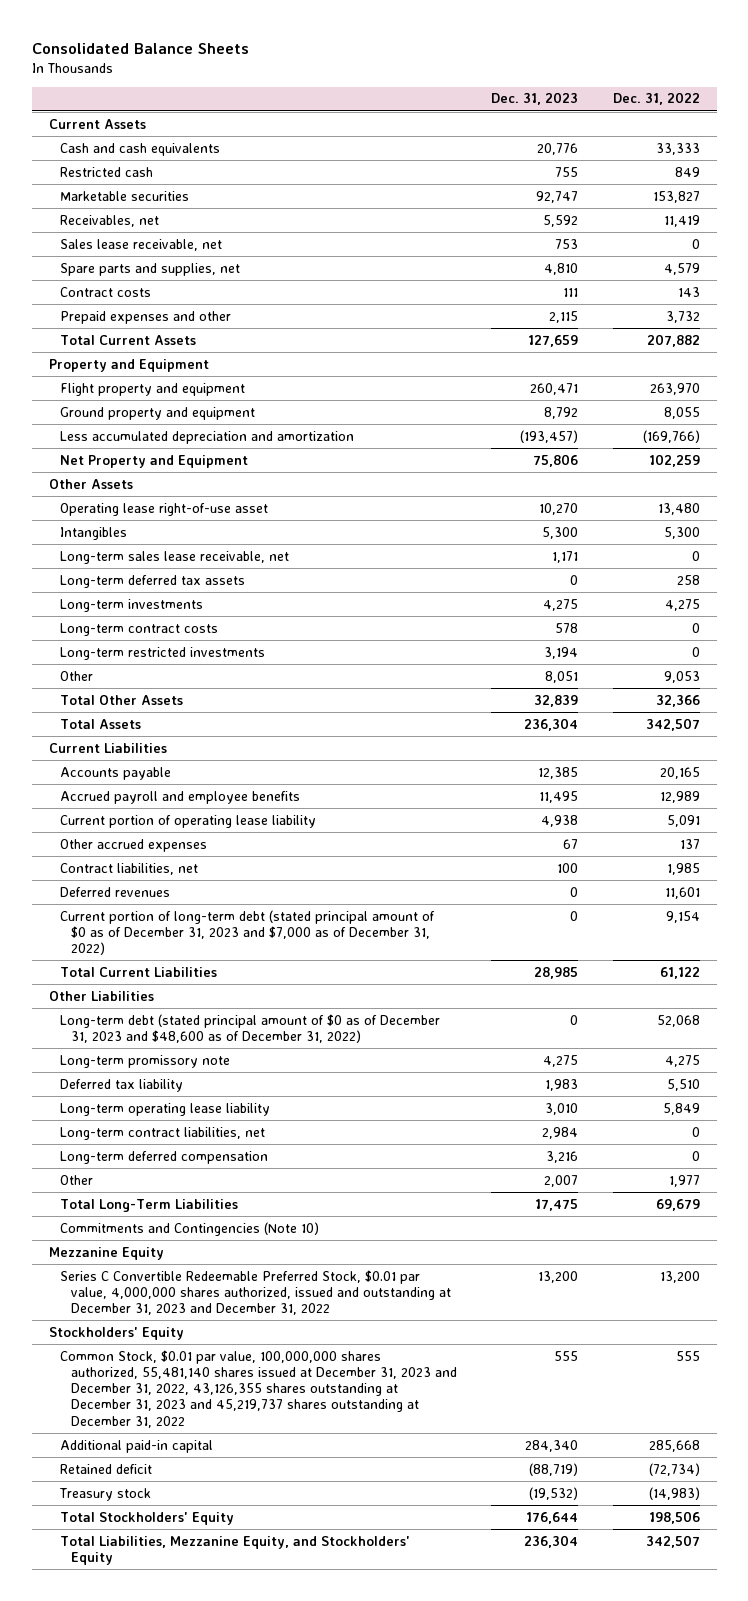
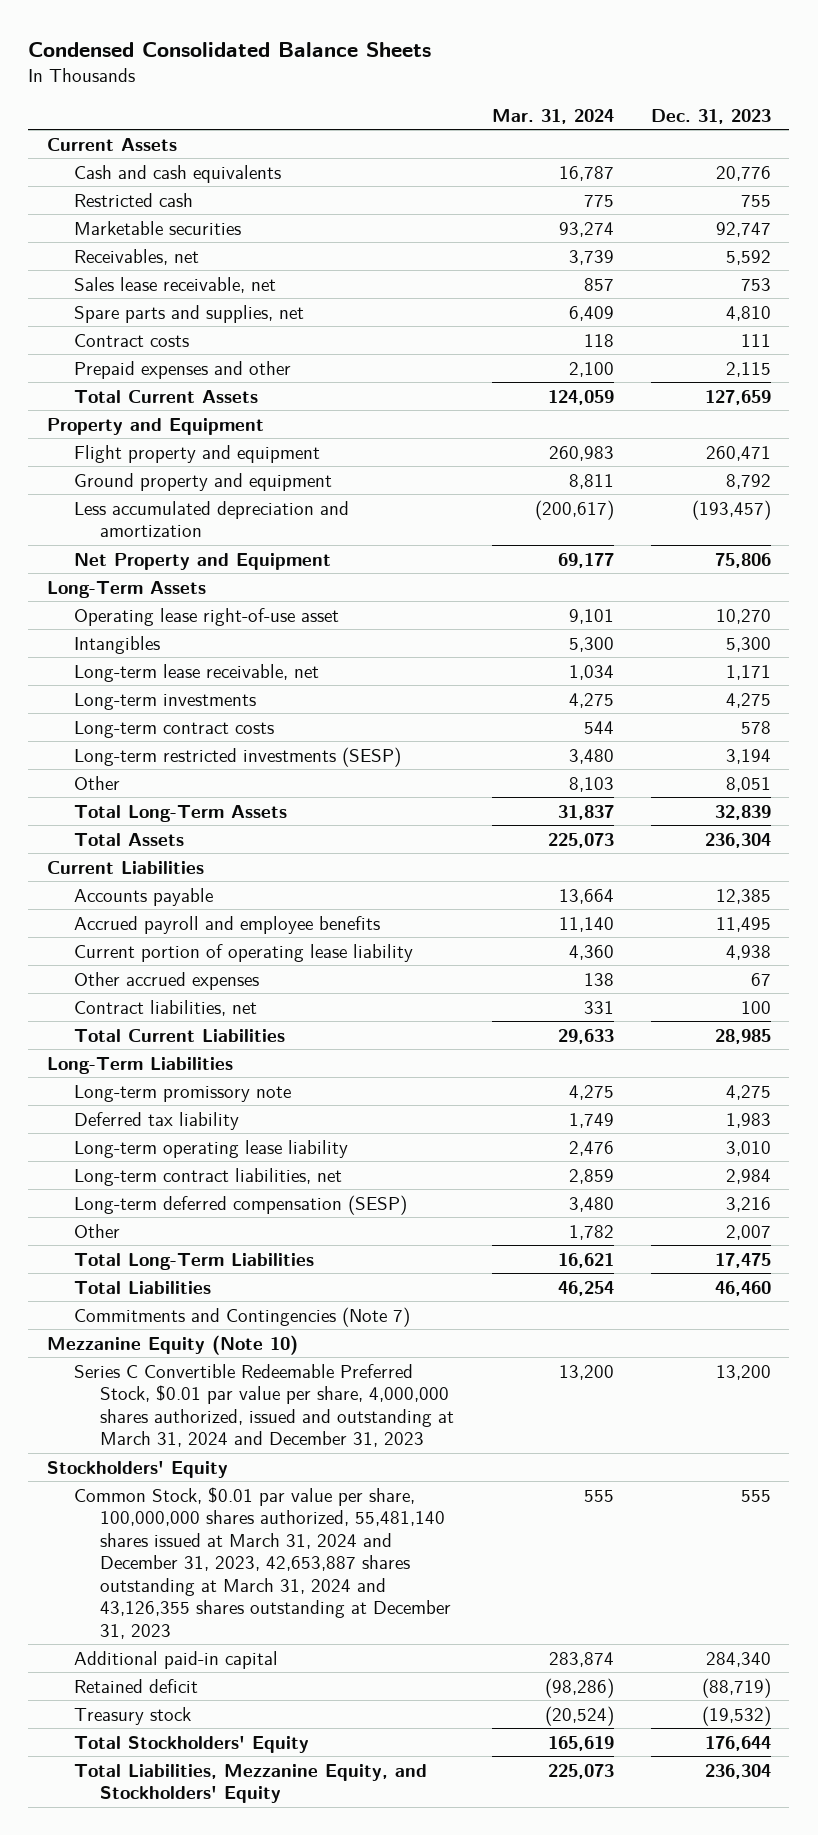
- Consolidated Balance Sheets
+ Condensed Consolidated Balance Sheets
- | Dec. 31, 2023 | Dec. 31, 2022
+ | Mar. 31, 2024 | Dec. 31, 2023
- Other Assets
+ Long-Term Assets
- Long-term sales lease receivable, net | 1,171 | 0
- Long-term deferred tax assets | 0 | 258
+ Long-term lease receivable, net | 1,034 | 1,171
- Long-term restricted investments | 3,194 | 0
+ Long-term restricted investments (SESP) | 3,480 | 3,194
- Total Other Assets | 32,839 | 32,366
+ Total Long-Term Assets | 31,837 | 32,839
- Deferred revenues | 0 | 11,601
- Current portion of long-term debt (stated principal amount of $0 as of December 31, 2023 and $7,000 as of December 31, 2022) | 0 | 9,154
- Other Liabilities
- Long-term debt (stated principal amount of $0 as of December 31, 2023 and $48,600 as of December 31, 2022) | 0 | 52,068
+ Long-Term Liabilities
- Long-term deferred compensation | 3,216 | 0
+ Long-term deferred compensation (SESP) | 3,480 | 3,216
- Commitments and Contingencies (Note 10)
- Mezzanine Equity
- Series C Convertible Redeemable Preferred Stock, $0.01 par value, 4,000,000 shares authorized, issued and outstanding at December 31, 2023 and December 31, 2022 | 13,200 | 13,200
+ Total Liabilities | 46,254 | 46,460
+ Commitments and Contingencies (Note 7)
+ Mezzanine Equity (Note 10)
+ Series C Convertible Redeemable Preferred Stock, $0.01 par value per share, 4,000,000 shares authorized, issued and outstanding at March 31, 2024 and December 31, 2023 | 13,200 | 13,200
- Common Stock, $0.01 par value, 100,000,000 shares authorized, 55,481,140 shares issued at December 31, 2023 and December 31, 2022, 43,126,355 shares outstanding at December 31, 2023 and 45,219,737 shares outstanding at December 31, 2022 | 555 | 555
+ Common Stock, $0.01 par value per share, 100,000,000 shares authorized, 55,481,140 shares issued at March 31, 2024 and December 31, 2023, 42,653,887 shares outstanding at March 31, 2024 and 43,126,355 shares outstanding at December 31, 2023 | 555 | 555

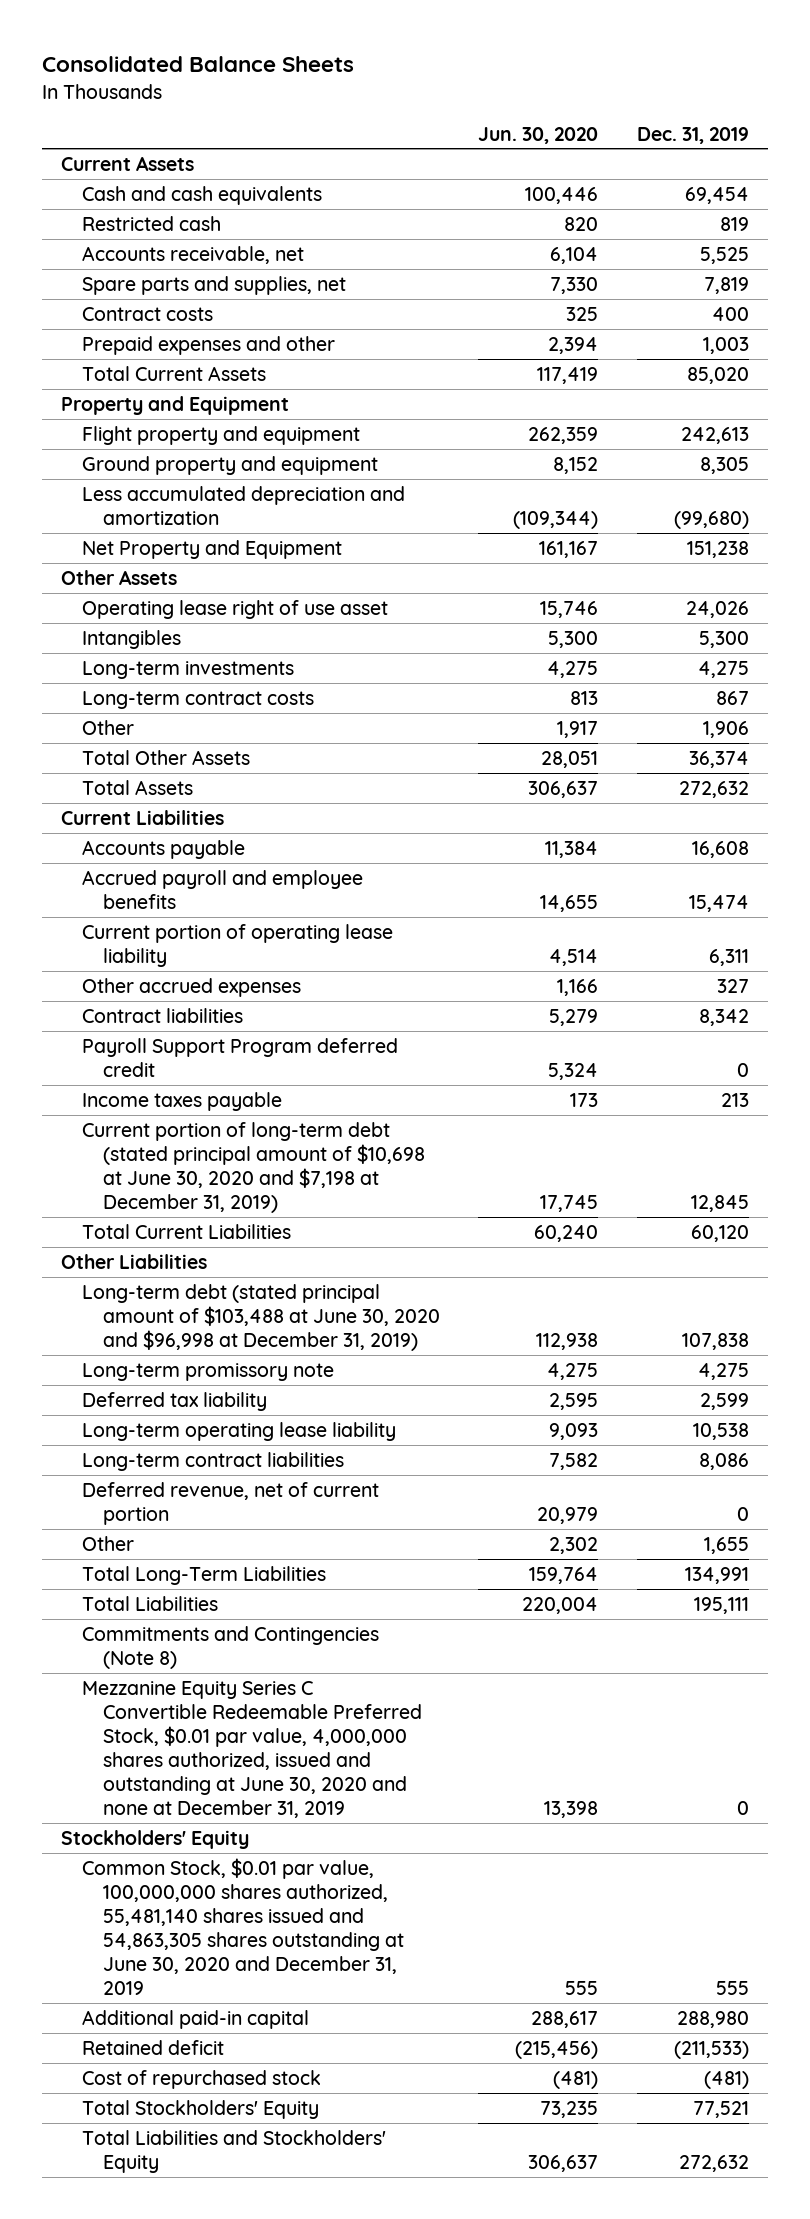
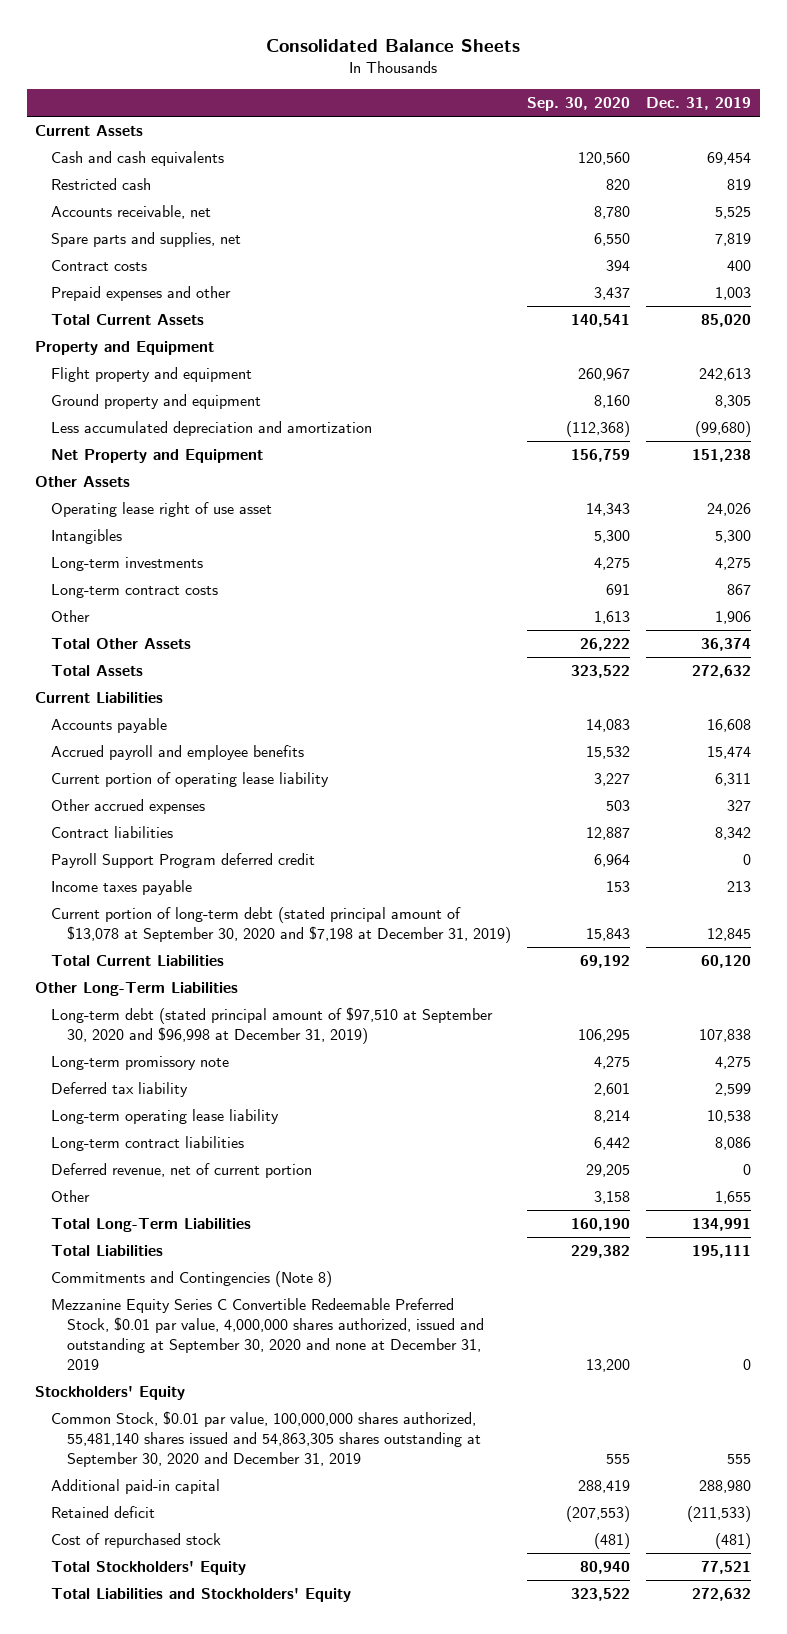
- | Jun. 30, 2020 | Dec. 31, 2019
+ | Sep. 30, 2020 | Dec. 31, 2019
- Current portion of long-term debt (stated principal amount of $10,698 at June 30, 2020 and $7,198 at December 31, 2019) | 17,745 | 12,845
+ Current portion of long-term debt (stated principal amount of $13,078 at September 30, 2020 and $7,198 at December 31, 2019) | 15,843 | 12,845
- Other Liabilities
- Long-term debt (stated principal amount of $103,488 at June 30, 2020 and $96,998 at December 31, 2019) | 112,938 | 107,838
+ Other Long-Term Liabilities
+ Long-term debt (stated principal amount of $97,510 at September 30, 2020 and $96,998 at December 31, 2019) | 106,295 | 107,838
- Mezzanine Equity Series C Convertible Redeemable Preferred Stock, $0.01 par value, 4,000,000 shares authorized, issued and outstanding at June 30, 2020 and none at December 31, 2019 | 13,398 | 0
+ Mezzanine Equity Series C Convertible Redeemable Preferred Stock, $0.01 par value, 4,000,000 shares authorized, issued and outstanding at September 30, 2020 and none at December 31, 2019 | 13,200 | 0
- Common Stock, $0.01 par value, 100,000,000 shares authorized, 55,481,140 shares issued and 54,863,305 shares outstanding at June 30, 2020 and December 31, 2019 | 555 | 555
+ Common Stock, $0.01 par value, 100,000,000 shares authorized, 55,481,140 shares issued and 54,863,305 shares outstanding at September 30, 2020 and December 31, 2019 | 555 | 555

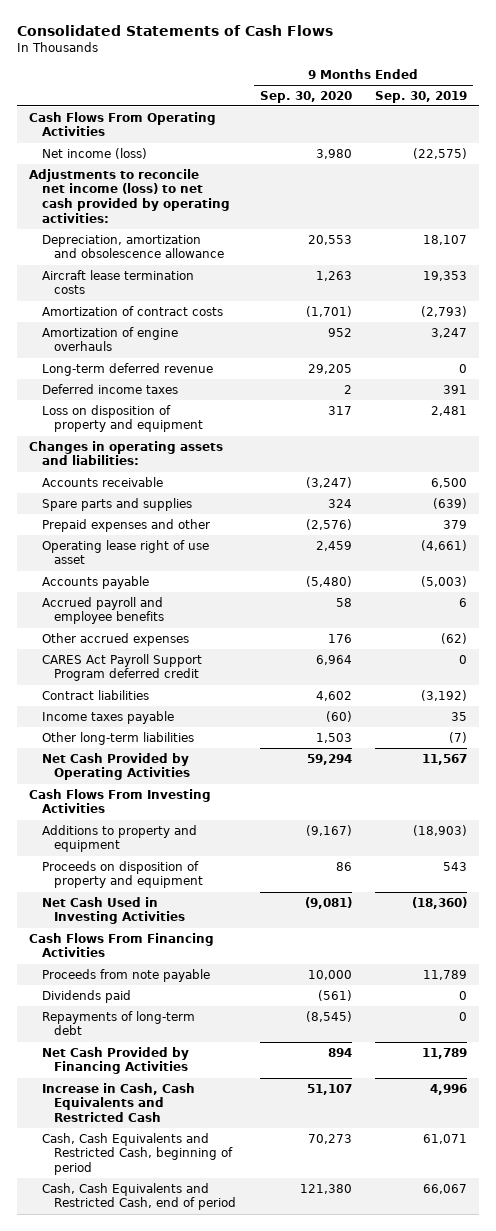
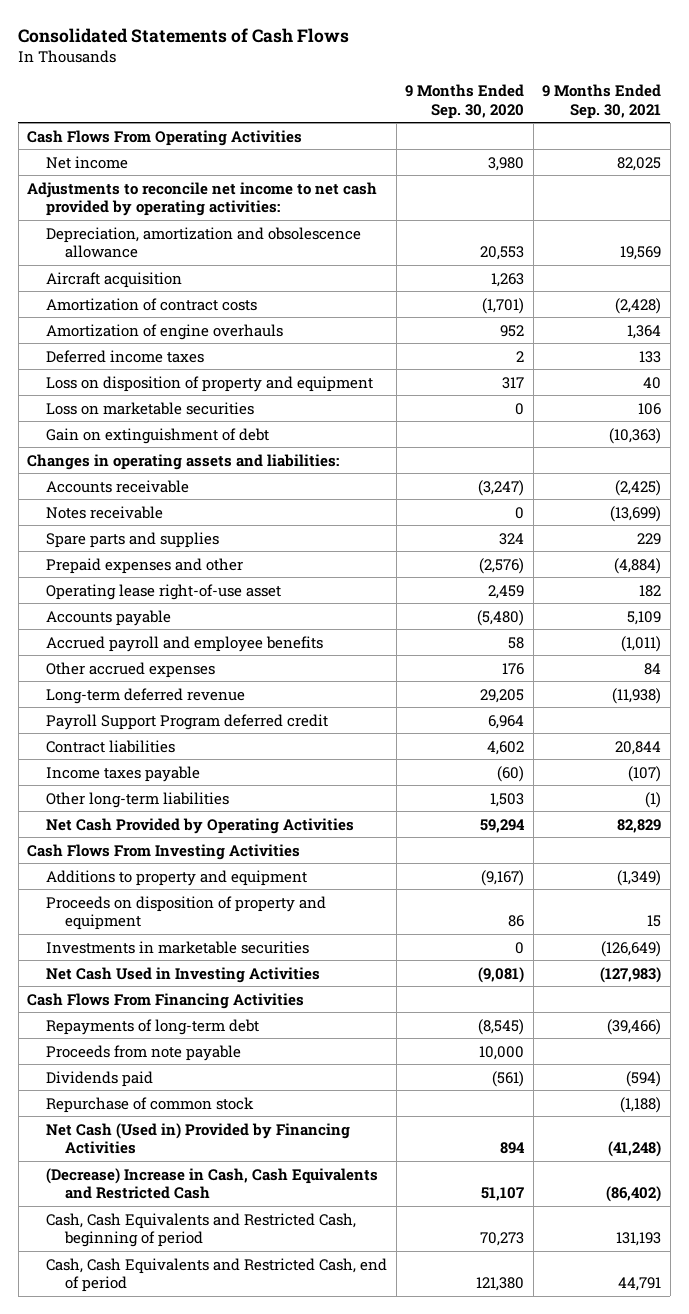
- | 9 Months Ended Sep. 30, 2020 | 9 Months Ended Sep. 30, 2019
+ | 9 Months Ended Sep. 30, 2020 | 9 Months Ended Sep. 30, 2021
- Net income (loss) | 3,980 | (22,575)
- Adjustments to reconcile net income (loss) to net cash provided by operating activities:
+ Net income | 3,980 | 82,025
+ Adjustments to reconcile net income to net cash provided by operating activities:
- Aircraft lease termination costs | 1,263 | 19,353
+ Aircraft acquisition | 1,263 |
+ Loss on marketable securities | 0 | 106
+ Gain on extinguishment of debt | | (10,363)
+ Notes receivable | 0 | (13,699)
- Operating lease right of use asset | 2,459 | (4,661)
+ Operating lease right-of-use asset | 2,459 | 182
- CARES Act Payroll Support Program deferred credit | 6,964 | 0
moved down: Long-term deferred revenue | 29,205 | (11,938)
+ Payroll Support Program deferred credit | 6,964 |
+ Investments in marketable securities | 0 | (126,649)
moved up: Repayments of long-term debt | (8,545) | (39,466)
- Net Cash Provided by Financing Activities | 894 | 11,789
- Increase in Cash, Cash Equivalents and Restricted Cash | 51,107 | 4,996
+ Repurchase of common stock | | (1,188)
+ Net Cash (Used in) Provided by Financing Activities | 894 | (41,248)
+ (Decrease) Increase in Cash, Cash Equivalents and Restricted Cash | 51,107 | (86,402)

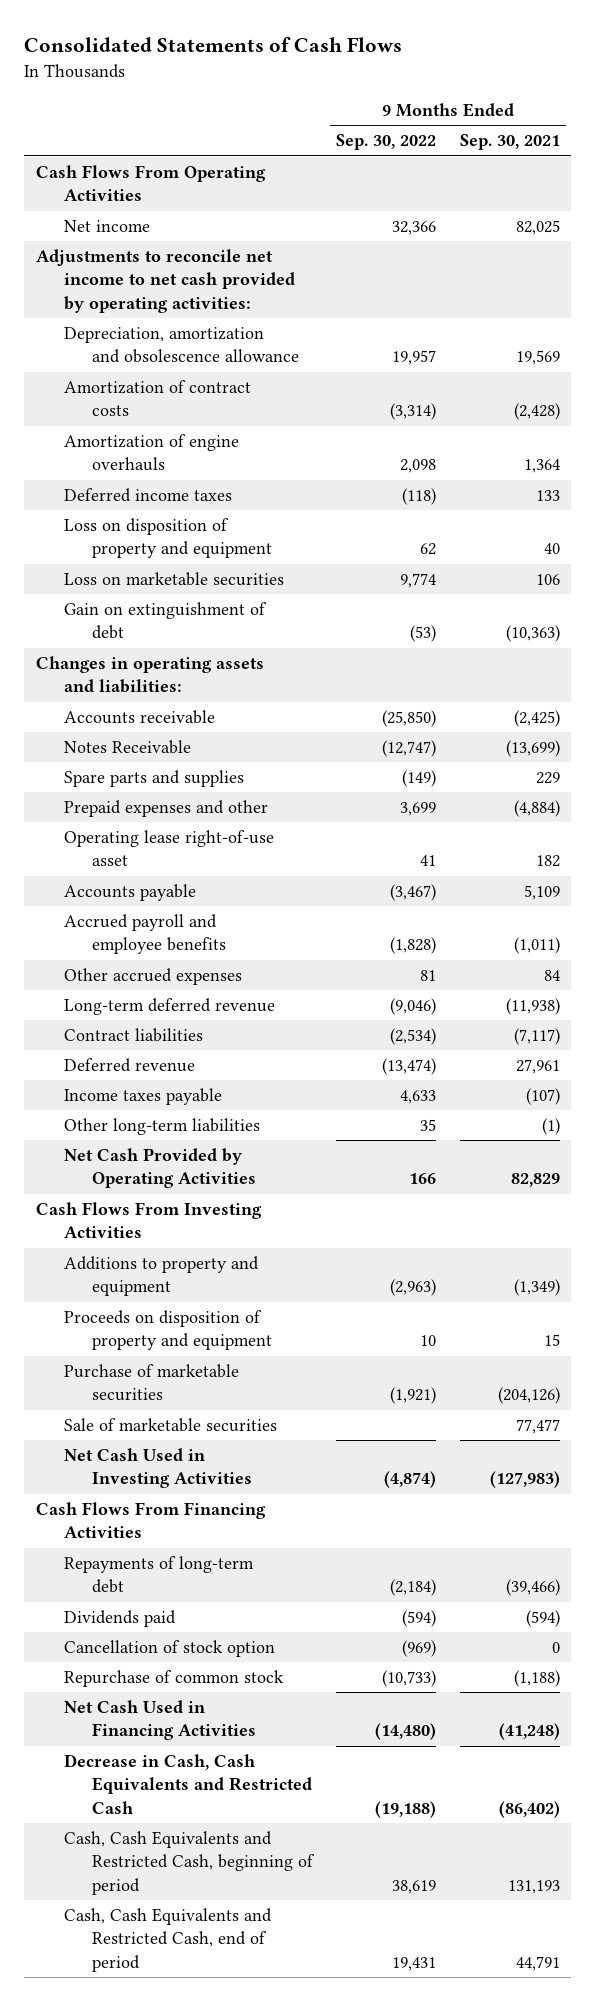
- | 9 Months Ended Sep. 30, 2020 | 9 Months Ended Sep. 30, 2021
+ | 9 Months Ended Sep. 30, 2022 | 9 Months Ended Sep. 30, 2021
- Aircraft acquisition | 1,263 |
- Notes receivable | 0 | (13,699)
+ Notes Receivable | (12,747) | (13,699)
- Payroll Support Program deferred credit | 6,964 |
- Contract liabilities | 4,602 | 20,844
+ Contract liabilities | (2,534) | (7,117)
+ Deferred revenue | (13,474) | 27,961
- Investments in marketable securities | 0 | (126,649)
+ Purchase of marketable securities | (1,921) | (204,126)
+ Sale of marketable securities | | 77,477
- Proceeds from note payable | 10,000 |
+ Cancellation of stock option | (969) | 0
- Net Cash (Used in) Provided by Financing Activities | 894 | (41,248)
- (Decrease) Increase in Cash, Cash Equivalents and Restricted Cash | 51,107 | (86,402)
+ Net Cash Used in Financing Activities | (14,480) | (41,248)
+ Decrease in Cash, Cash Equivalents and Restricted Cash | (19,188) | (86,402)

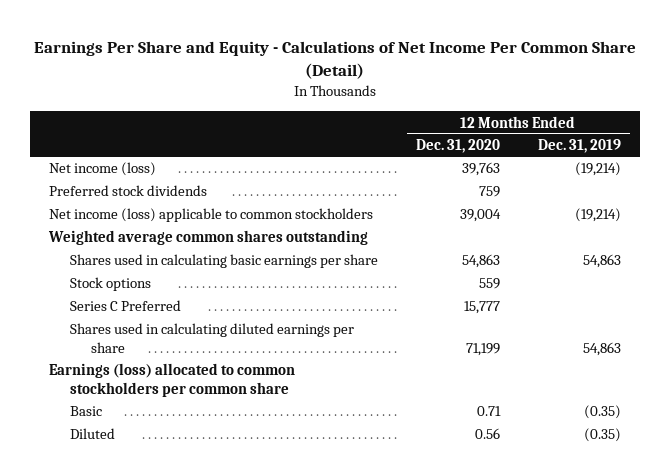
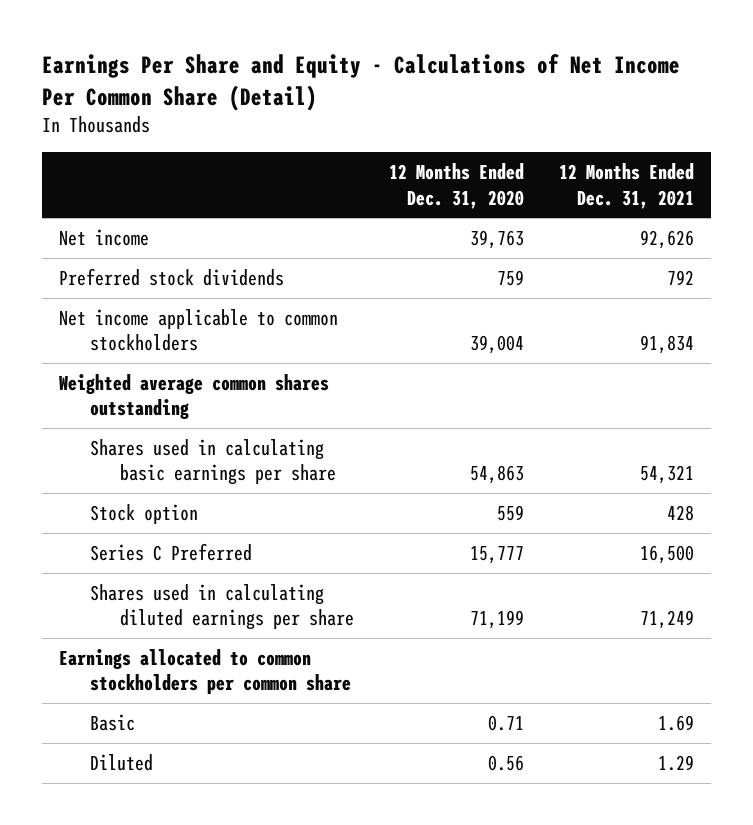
- | 12 Months Ended Dec. 31, 2020 | 12 Months Ended Dec. 31, 2019
+ | 12 Months Ended Dec. 31, 2020 | 12 Months Ended Dec. 31, 2021
- Net income (loss) | 39,763 | (19,214)
+ Net income | 39,763 | 92,626
- Net income (loss) applicable to common stockholders | 39,004 | (19,214)
+ Net income applicable to common stockholders | 39,004 | 91,834
- Stock options | 559 |
+ Stock option | 559 | 428
- Earnings (loss) allocated to common stockholders per common share
+ Earnings allocated to common stockholders per common share

